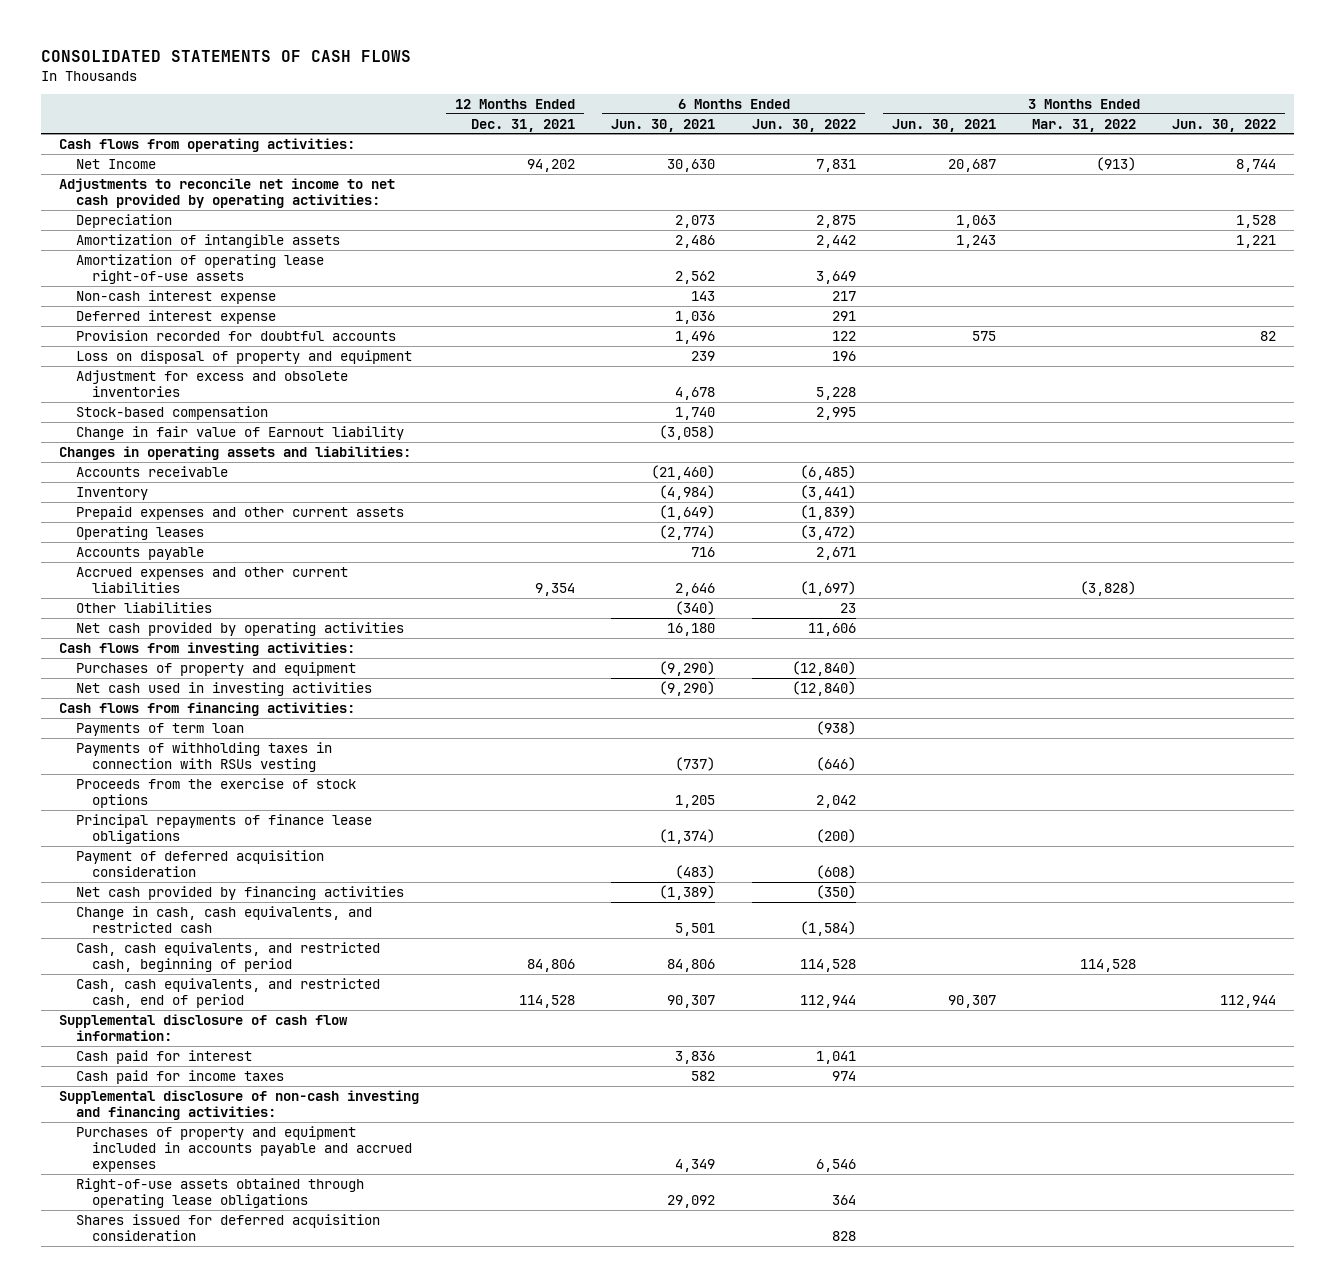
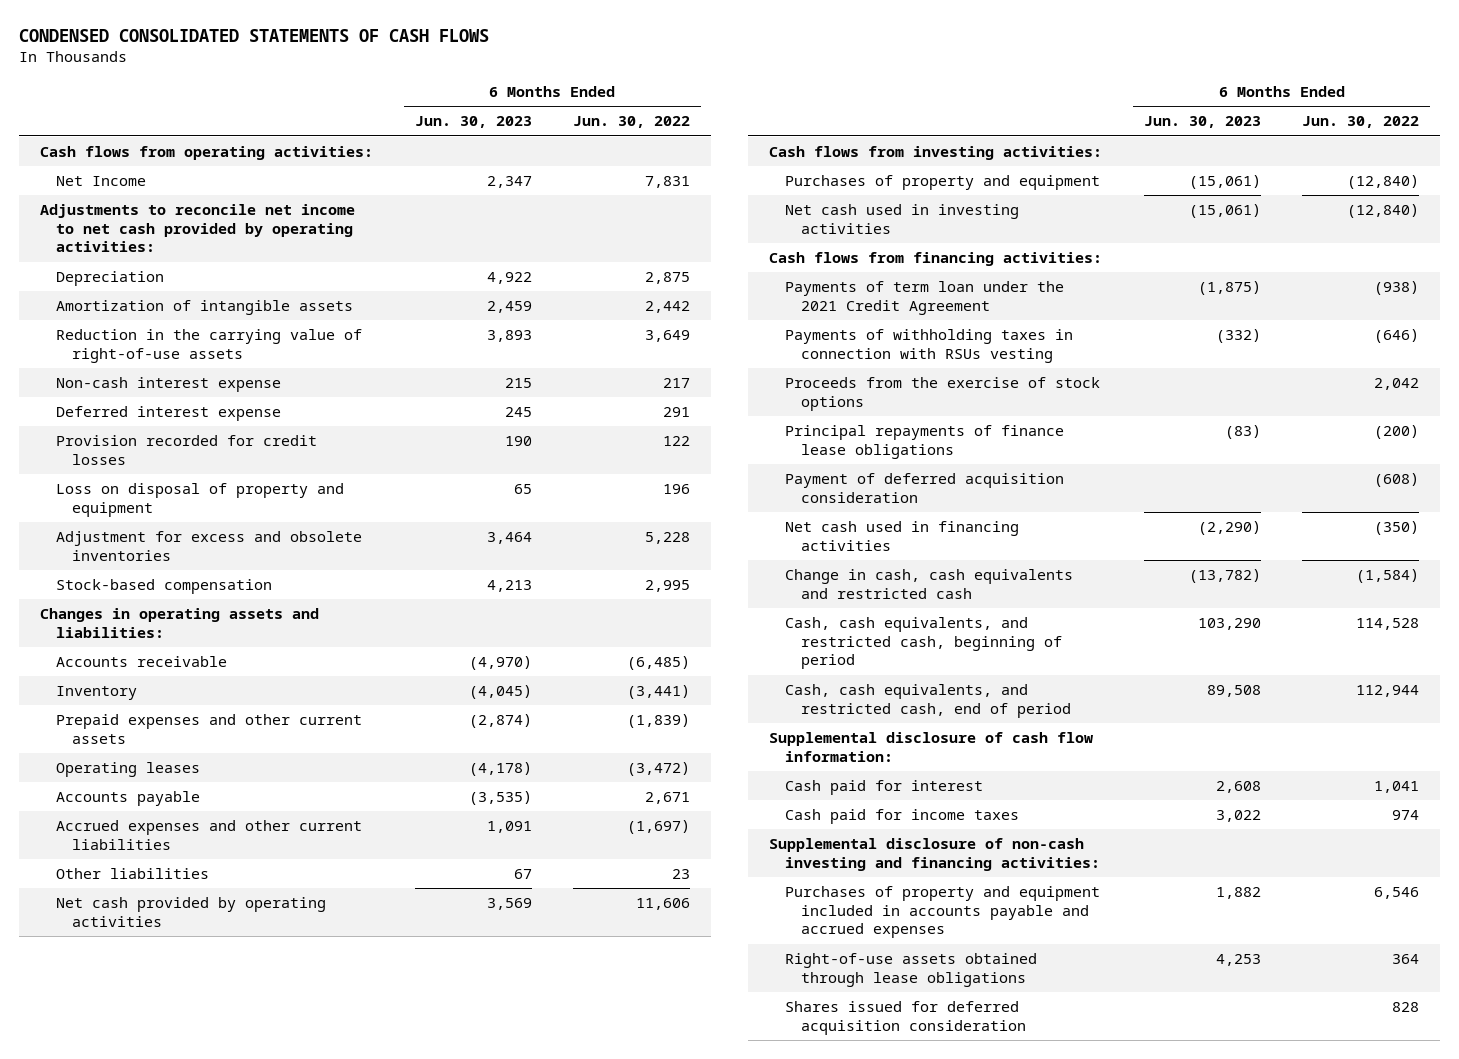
- CONSOLIDATED STATEMENTS OF CASH FLOWS
+ CONDENSED CONSOLIDATED STATEMENTS OF CASH FLOWS
- | 12 Months Ended Dec. 31, 2021 | 6 Months Ended Jun. 30, 2021 | 6 Months Ended Jun. 30, 2022 | 3 Months Ended Jun. 30, 2021 | 3 Months Ended Mar. 31, 2022 | 3 Months Ended Jun. 30, 2022
+ | 6 Months Ended Jun. 30, 2023 | 6 Months Ended Jun. 30, 2022
- Amortization of operating lease right-of-use assets | | 2,562 | 3,649 | | |
+ Reduction in the carrying value of right-of-use assets | 3,893 | 3,649
- Provision recorded for doubtful accounts | | 1,496 | 122 | 575 | | 82
+ Provision recorded for credit losses | 190 | 122
- Change in fair value of Earnout liability | | (3,058) | | | |
- Payments of term loan | | | (938) | | |
+ Payments of term loan under the 2021 Credit Agreement | (1,875) | (938)
- Net cash provided by financing activities | | (1,389) | (350) | | |
- Change in cash, cash equivalents, and restricted cash | | 5,501 | (1,584) | | |
+ Net cash used in financing activities | (2,290) | (350)
+ Change in cash, cash equivalents and restricted cash | (13,782) | (1,584)
- Right-of-use assets obtained through operating lease obligations | | 29,092 | 364 | | |
+ Right-of-use assets obtained through lease obligations | 4,253 | 364

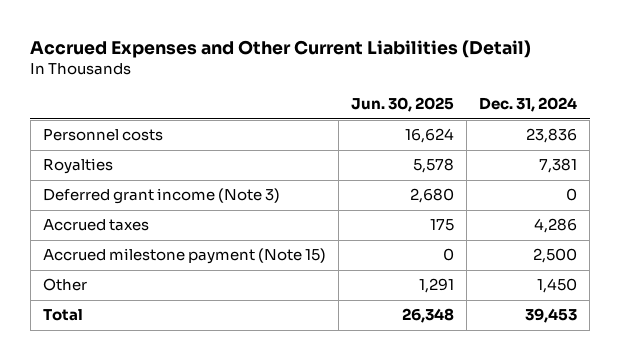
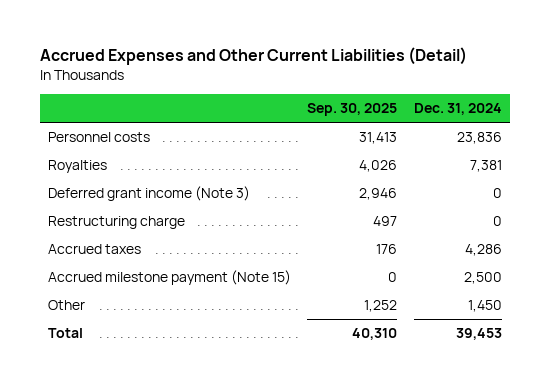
- | Jun. 30, 2025 | Dec. 31, 2024
+ | Sep. 30, 2025 | Dec. 31, 2024
+ Restructuring charge | 497 | 0

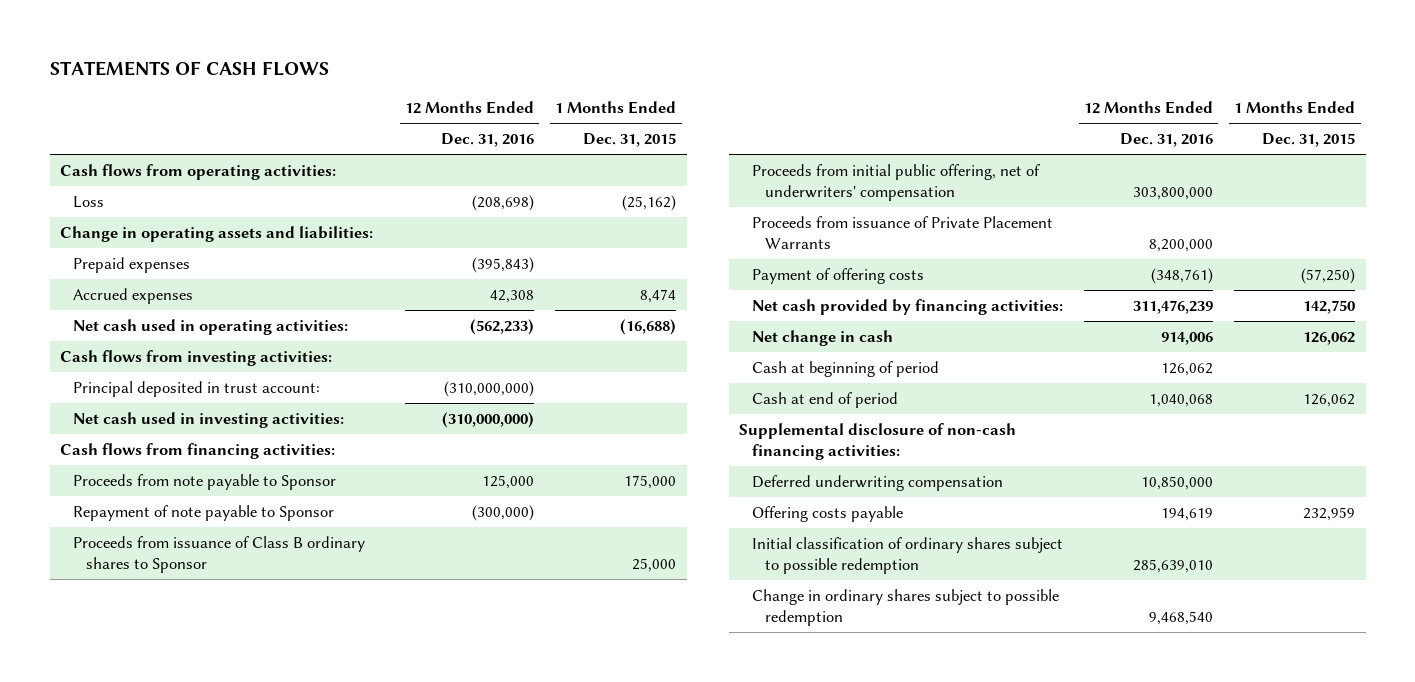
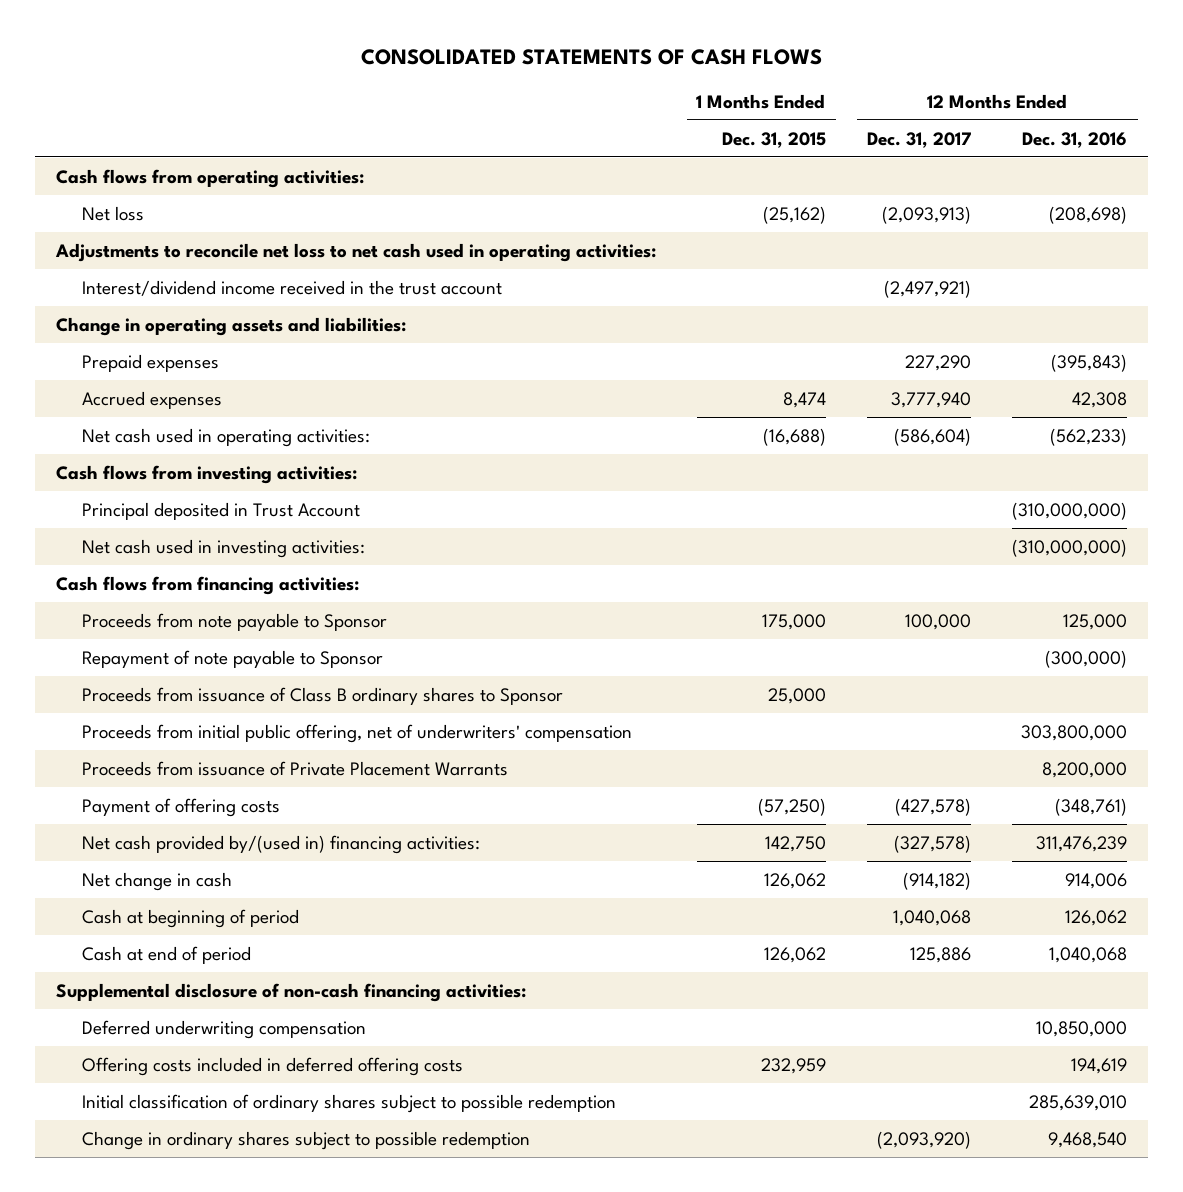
- STATEMENTS OF CASH FLOWS
+ CONSOLIDATED STATEMENTS OF CASH FLOWS
- | 12 Months Ended Dec. 31, 2016 | 1 Months Ended Dec. 31, 2015
+ | 1 Months Ended Dec. 31, 2015 | 12 Months Ended Dec. 31, 2017 | 12 Months Ended Dec. 31, 2016
- Loss | (208,698) | (25,162)
+ Net loss | (25,162) | (2,093,913) | (208,698)
+ Adjustments to reconcile net loss to net cash used in operating activities:
+ Interest/dividend income received in the trust account | | (2,497,921) |
- Principal deposited in trust account: | (310,000,000) |
+ Principal deposited in Trust Account | | | (310,000,000)
- Net cash provided by financing activities: | 311,476,239 | 142,750
+ Net cash provided by/(used in) financing activities: | 142,750 | (327,578) | 311,476,239
- Offering costs payable | 194,619 | 232,959
+ Offering costs included in deferred offering costs | 232,959 | | 194,619

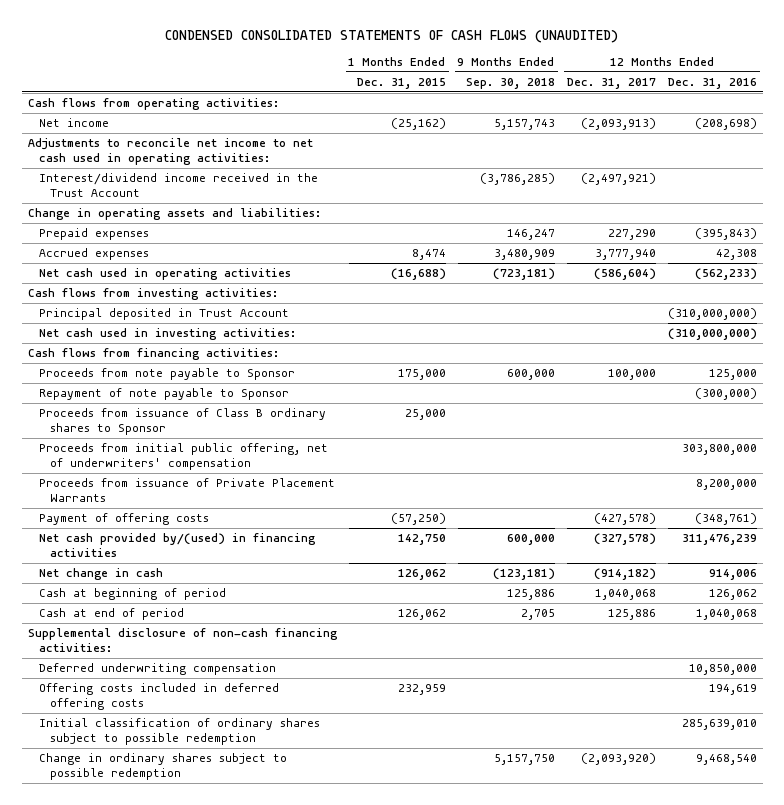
- CONSOLIDATED STATEMENTS OF CASH FLOWS
+ CONDENSED CONSOLIDATED STATEMENTS OF CASH FLOWS (UNAUDITED)
- | 1 Months Ended Dec. 31, 2015 | 12 Months Ended Dec. 31, 2017 | 12 Months Ended Dec. 31, 2016
+ | 1 Months Ended Dec. 31, 2015 | 9 Months Ended Sep. 30, 2018 | 12 Months Ended Dec. 31, 2017 | 12 Months Ended Dec. 31, 2016
- Net loss | (25,162) | (2,093,913) | (208,698)
- Adjustments to reconcile net loss to net cash used in operating activities:
- Interest/dividend income received in the trust account | | (2,497,921) |
+ Net income | (25,162) | 5,157,743 | (2,093,913) | (208,698)
+ Adjustments to reconcile net income to net cash used in operating activities:
+ Interest/dividend income received in the Trust Account | | (3,786,285) | (2,497,921) |
- Net cash used in operating activities: | (16,688) | (586,604) | (562,233)
+ Net cash used in operating activities | (16,688) | (723,181) | (586,604) | (562,233)
- Net cash provided by/(used in) financing activities: | 142,750 | (327,578) | 311,476,239
+ Net cash provided by/(used) in financing activities | 142,750 | 600,000 | (327,578) | 311,476,239

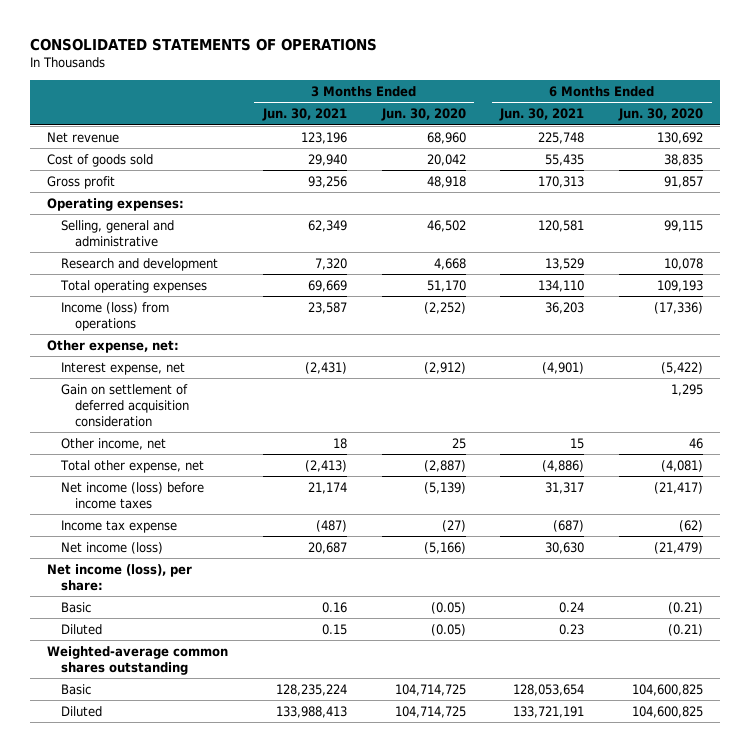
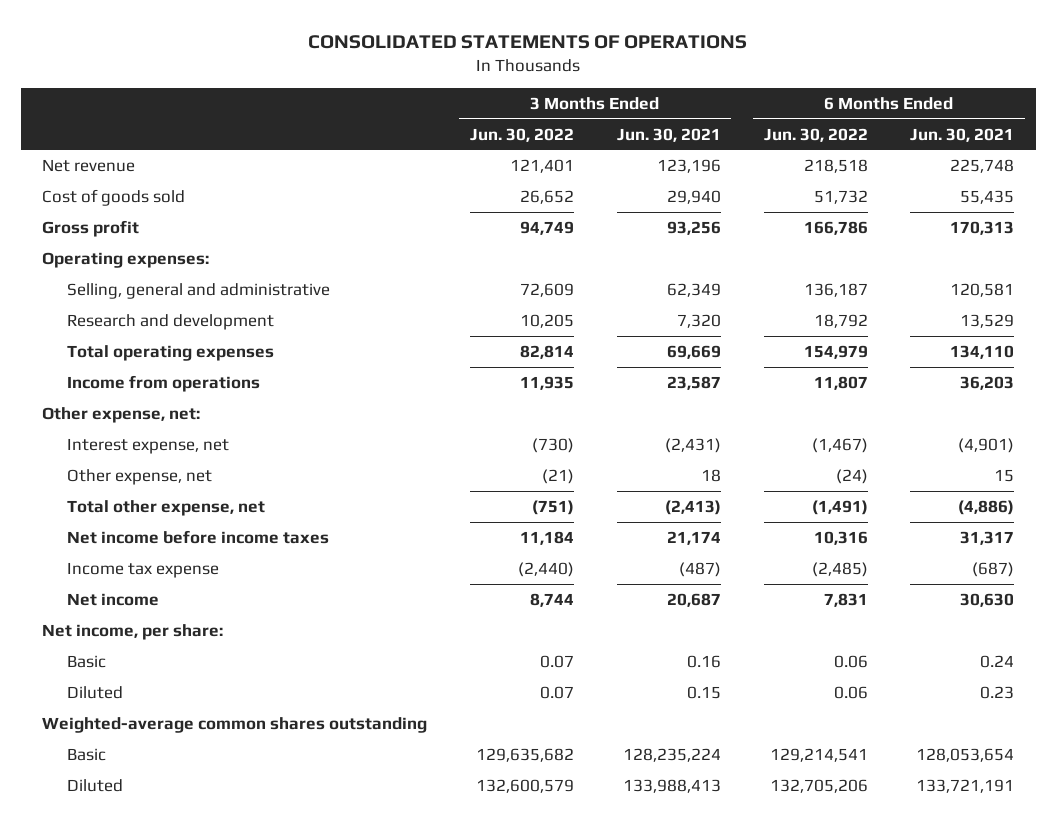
- | 3 Months Ended Jun. 30, 2021 | 3 Months Ended Jun. 30, 2020 | 6 Months Ended Jun. 30, 2021 | 6 Months Ended Jun. 30, 2020
+ | 3 Months Ended Jun. 30, 2022 | 3 Months Ended Jun. 30, 2021 | 6 Months Ended Jun. 30, 2022 | 6 Months Ended Jun. 30, 2021
- Income (loss) from operations | 23,587 | (2,252) | 36,203 | (17,336)
+ Income from operations | 11,935 | 23,587 | 11,807 | 36,203
- Gain on settlement of deferred acquisition consideration | | | | 1,295
- Other income, net | 18 | 25 | 15 | 46
+ Other expense, net | (21) | 18 | (24) | 15
- Net income (loss) before income taxes | 21,174 | (5,139) | 31,317 | (21,417)
+ Net income before income taxes | 11,184 | 21,174 | 10,316 | 31,317
- Net income (loss) | 20,687 | (5,166) | 30,630 | (21,479)
- Net income (loss), per share:
+ Net income | 8,744 | 20,687 | 7,831 | 30,630
+ Net income, per share:

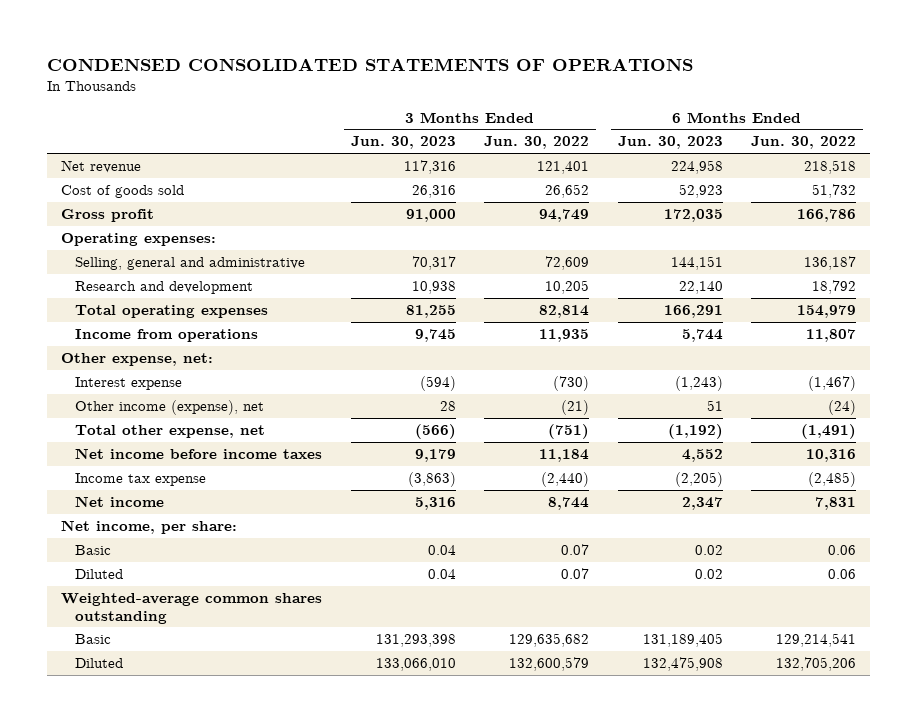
- CONSOLIDATED STATEMENTS OF OPERATIONS
+ CONDENSED CONSOLIDATED STATEMENTS OF OPERATIONS
- | 3 Months Ended Jun. 30, 2022 | 3 Months Ended Jun. 30, 2021 | 6 Months Ended Jun. 30, 2022 | 6 Months Ended Jun. 30, 2021
+ | 3 Months Ended Jun. 30, 2023 | 3 Months Ended Jun. 30, 2022 | 6 Months Ended Jun. 30, 2023 | 6 Months Ended Jun. 30, 2022
- Interest expense, net | (730) | (2,431) | (1,467) | (4,901)
- Other expense, net | (21) | 18 | (24) | 15
+ Interest expense | (594) | (730) | (1,243) | (1,467)
+ Other income (expense), net | 28 | (21) | 51 | (24)

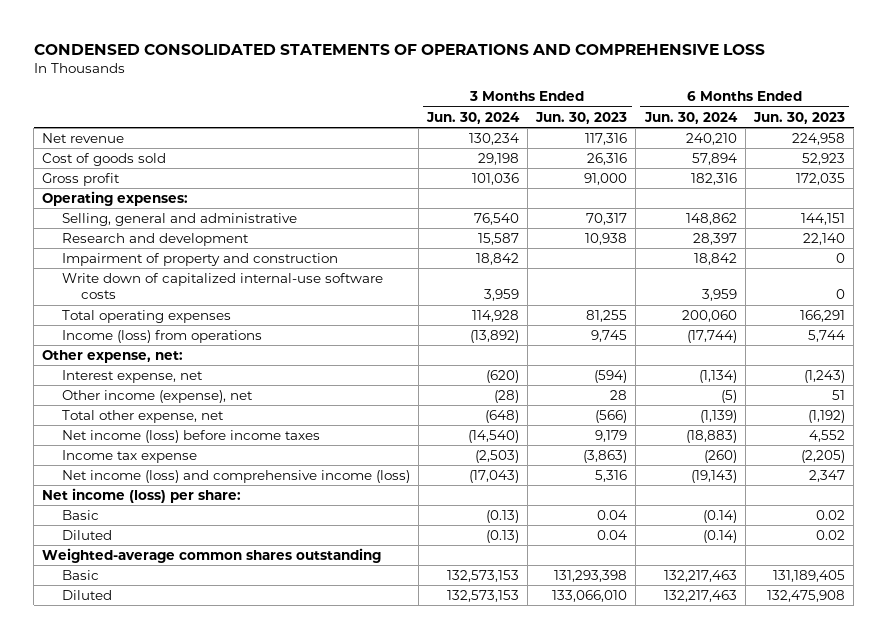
- CONDENSED CONSOLIDATED STATEMENTS OF OPERATIONS
+ CONDENSED CONSOLIDATED STATEMENTS OF OPERATIONS AND COMPREHENSIVE LOSS
- | 3 Months Ended Jun. 30, 2023 | 3 Months Ended Jun. 30, 2022 | 6 Months Ended Jun. 30, 2023 | 6 Months Ended Jun. 30, 2022
+ | 3 Months Ended Jun. 30, 2024 | 3 Months Ended Jun. 30, 2023 | 6 Months Ended Jun. 30, 2024 | 6 Months Ended Jun. 30, 2023
+ Impairment of property and construction | 18,842 | | 18,842 | 0
+ Write down of capitalized internal-use software costs | 3,959 | | 3,959 | 0
- Income from operations | 9,745 | 11,935 | 5,744 | 11,807
+ Income (loss) from operations | (13,892) | 9,745 | (17,744) | 5,744
- Interest expense | (594) | (730) | (1,243) | (1,467)
+ Interest expense, net | (620) | (594) | (1,134) | (1,243)
- Net income before income taxes | 9,179 | 11,184 | 4,552 | 10,316
+ Net income (loss) before income taxes | (14,540) | 9,179 | (18,883) | 4,552
- Net income | 5,316 | 8,744 | 2,347 | 7,831
- Net income, per share:
+ Net income (loss) and comprehensive income (loss) | (17,043) | 5,316 | (19,143) | 2,347
+ Net income (loss) per share:

